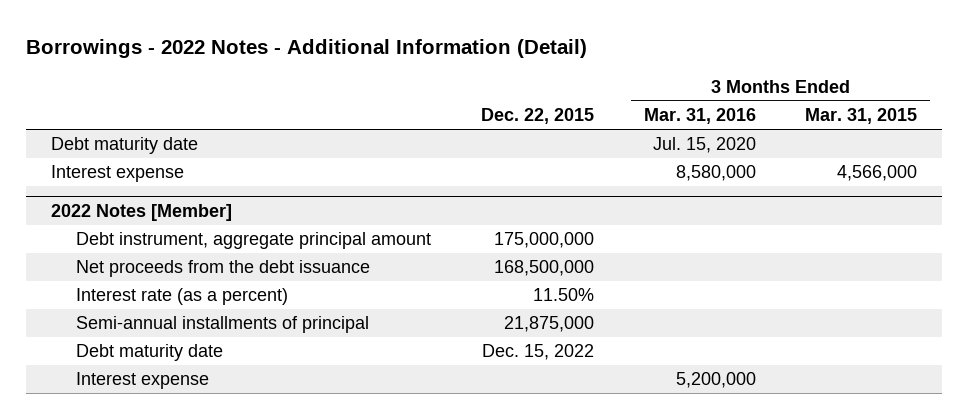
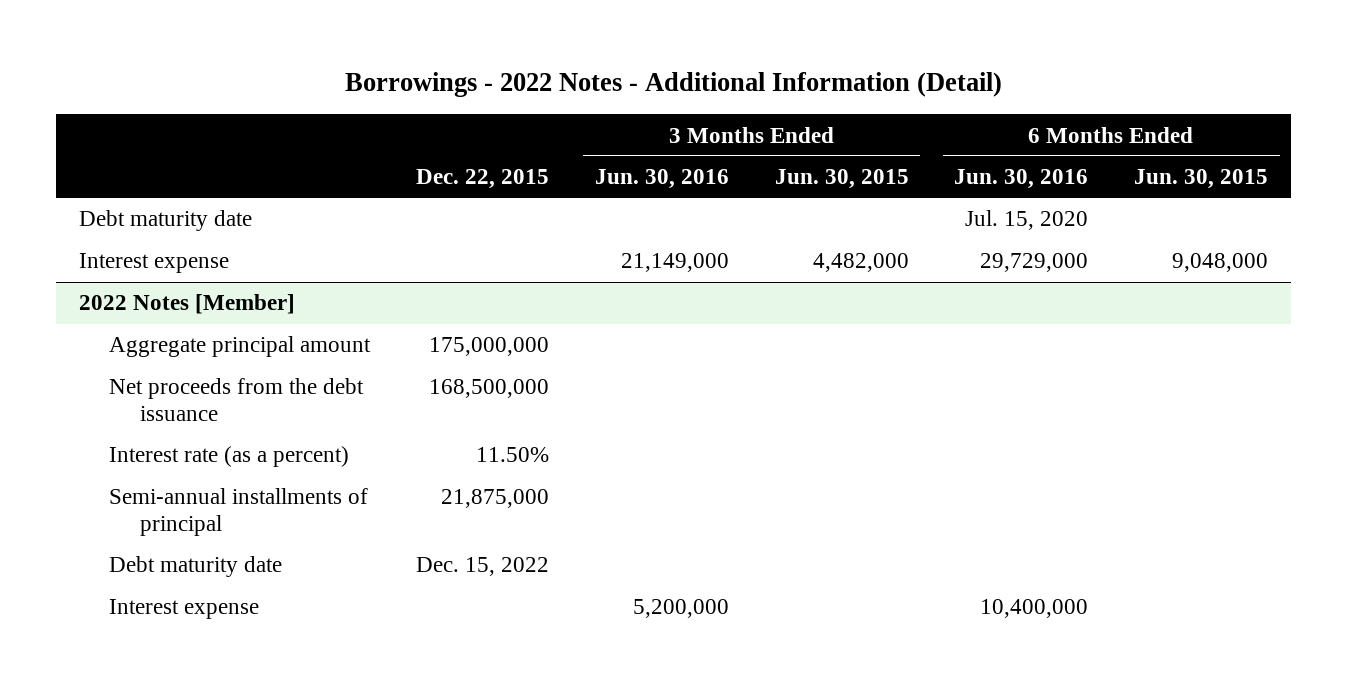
- | Dec. 22, 2015 | 3 Months Ended Mar. 31, 2016 | 3 Months Ended Mar. 31, 2015
+ | Dec. 22, 2015 | 3 Months Ended Jun. 30, 2016 | 3 Months Ended Jun. 30, 2015 | 6 Months Ended Jun. 30, 2016 | 6 Months Ended Jun. 30, 2015
@ 2022 Notes [Member]
- Debt instrument, aggregate principal amount | 175,000,000 | |
+ Aggregate principal amount | 175,000,000 | | | |

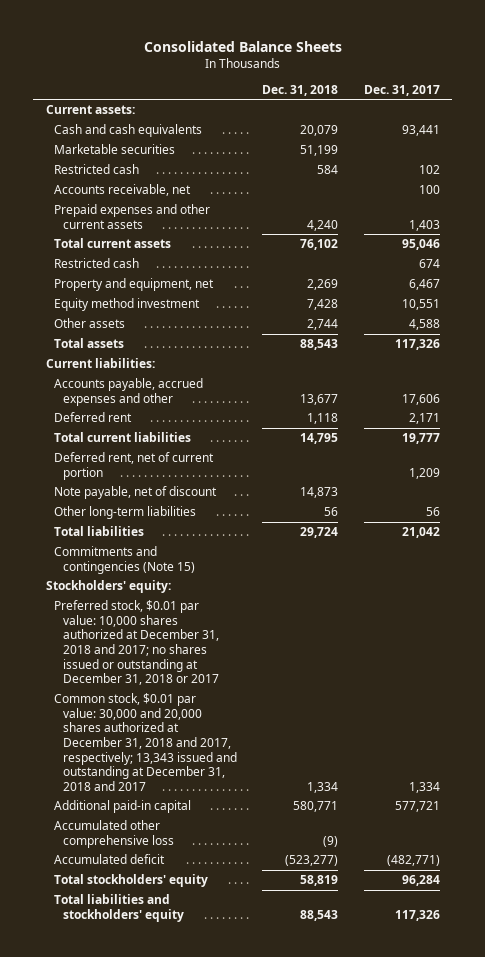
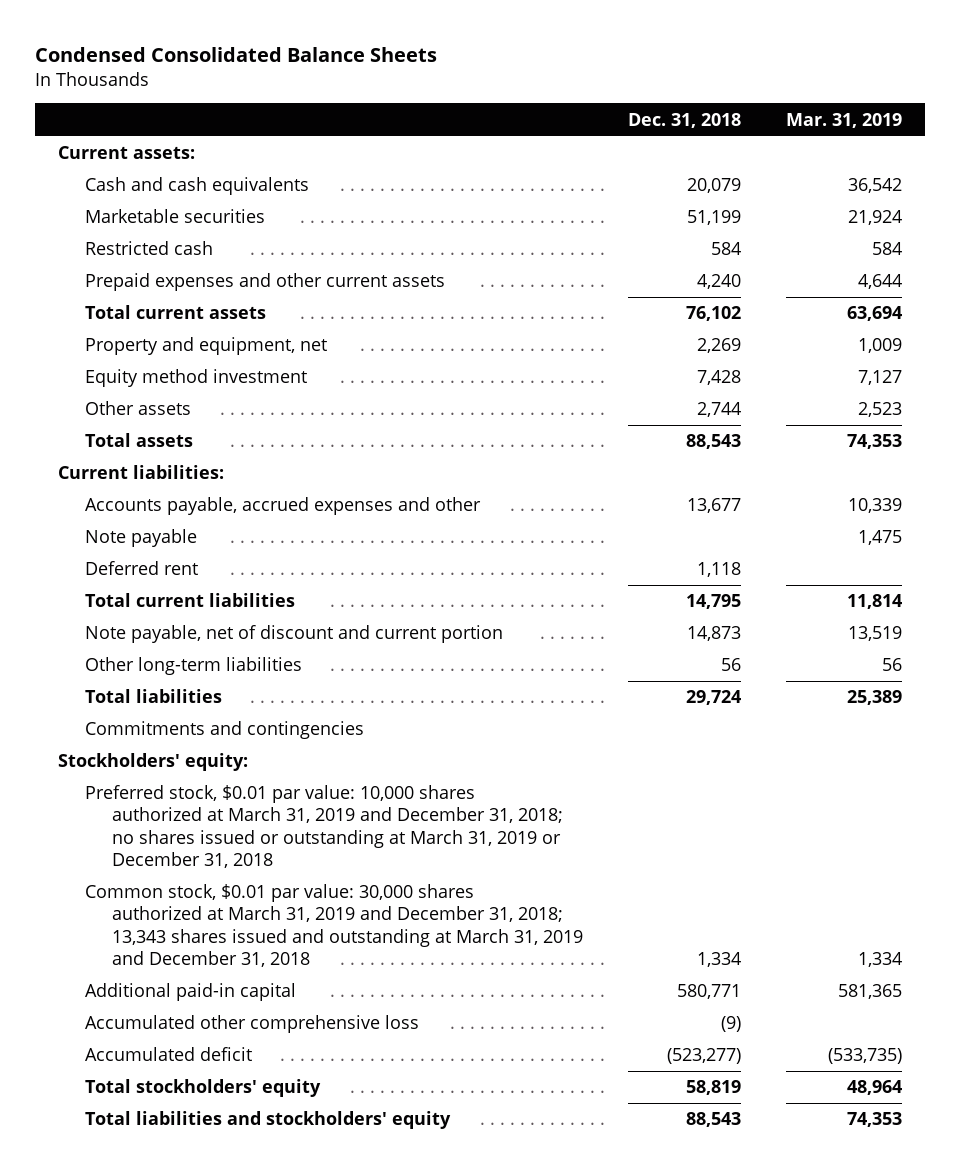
- Consolidated Balance Sheets
+ Condensed Consolidated Balance Sheets
- | Dec. 31, 2018 | Dec. 31, 2017
+ | Dec. 31, 2018 | Mar. 31, 2019
- Accounts receivable, net | | 100
- Restricted cash | | 674
+ Note payable | | 1,475
- Deferred rent, net of current portion | | 1,209
- Note payable, net of discount | 14,873 |
+ Note payable, net of discount and current portion | 14,873 | 13,519
- Commitments and contingencies (Note 15)
+ Commitments and contingencies
- Preferred stock, $0.01 par value: 10,000 shares authorized at December 31, 2018 and 2017; no shares issued or outstanding at December 31, 2018 or 2017
- Common stock, $0.01 par value: 30,000 and 20,000 shares authorized at December 31, 2018 and 2017, respectively; 13,343 issued and outstanding at December 31, 2018 and 2017 | 1,334 | 1,334
+ Preferred stock, $0.01 par value: 10,000 shares authorized at March 31, 2019 and December 31, 2018; no shares issued or outstanding at March 31, 2019 or December 31, 2018
+ Common stock, $0.01 par value: 30,000 shares authorized at March 31, 2019 and December 31, 2018; 13,343 shares issued and outstanding at March 31, 2019 and December 31, 2018 | 1,334 | 1,334

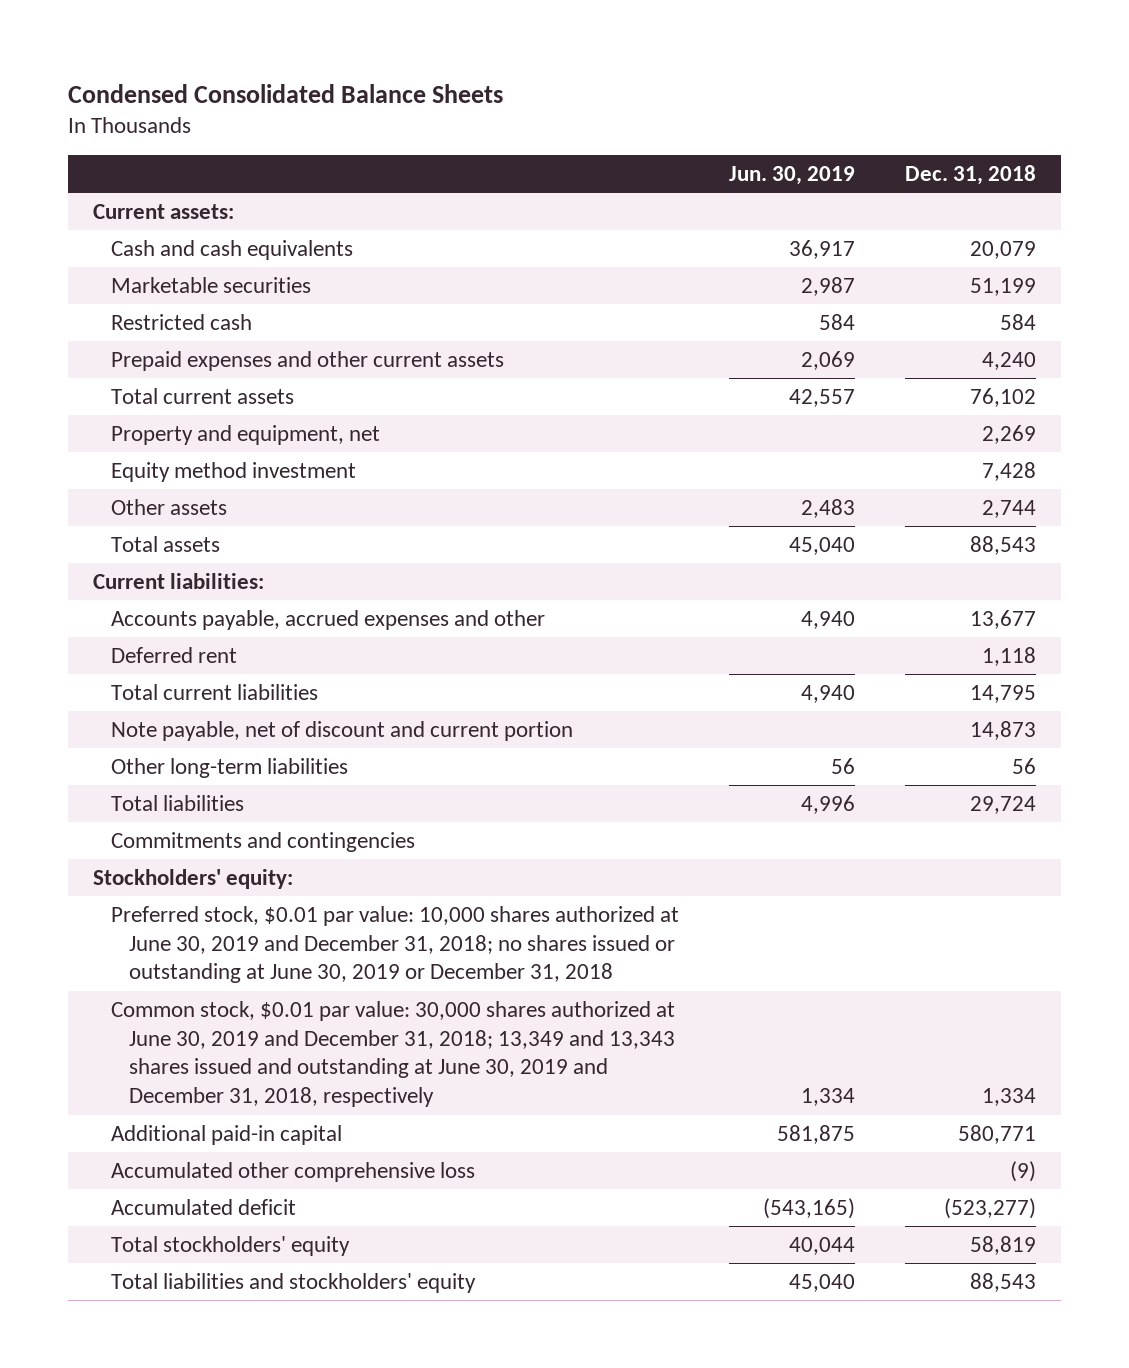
- | Dec. 31, 2018 | Mar. 31, 2019
+ | Jun. 30, 2019 | Dec. 31, 2018
- Note payable | | 1,475
- Preferred stock, $0.01 par value: 10,000 shares authorized at March 31, 2019 and December 31, 2018; no shares issued or outstanding at March 31, 2019 or December 31, 2018
- Common stock, $0.01 par value: 30,000 shares authorized at March 31, 2019 and December 31, 2018; 13,343 shares issued and outstanding at March 31, 2019 and December 31, 2018 | 1,334 | 1,334
+ Preferred stock, $0.01 par value: 10,000 shares authorized at June 30, 2019 and December 31, 2018; no shares issued or outstanding at June 30, 2019 or December 31, 2018
+ Common stock, $0.01 par value: 30,000 shares authorized at June 30, 2019 and December 31, 2018; 13,349 and 13,343 shares issued and outstanding at June 30, 2019 and December 31, 2018, respectively | 1,334 | 1,334

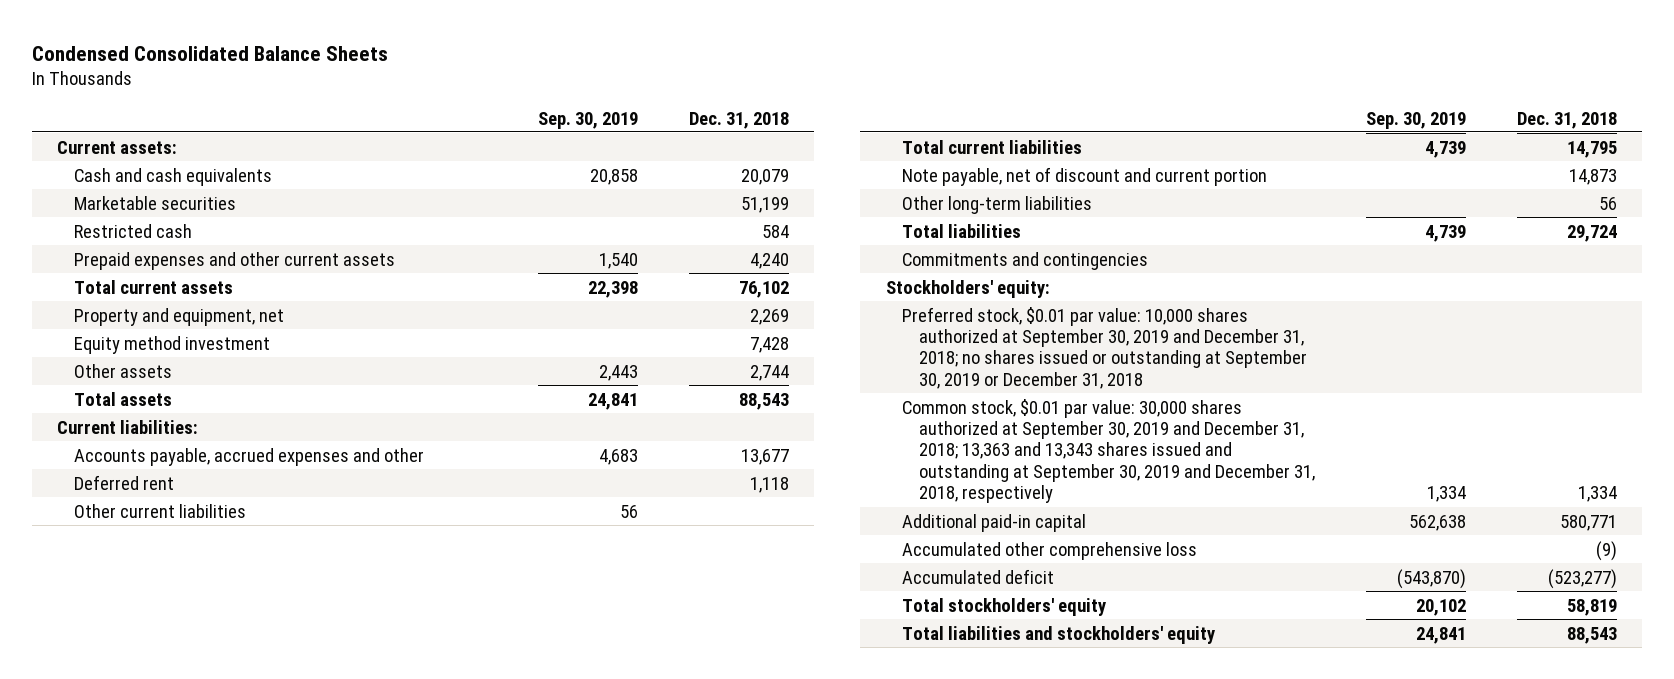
- | Jun. 30, 2019 | Dec. 31, 2018
+ | Sep. 30, 2019 | Dec. 31, 2018
+ Other current liabilities | 56 |
- Preferred stock, $0.01 par value: 10,000 shares authorized at June 30, 2019 and December 31, 2018; no shares issued or outstanding at June 30, 2019 or December 31, 2018
- Common stock, $0.01 par value: 30,000 shares authorized at June 30, 2019 and December 31, 2018; 13,349 and 13,343 shares issued and outstanding at June 30, 2019 and December 31, 2018, respectively | 1,334 | 1,334
+ Preferred stock, $0.01 par value: 10,000 shares authorized at September 30, 2019 and December 31, 2018; no shares issued or outstanding at September 30, 2019 or December 31, 2018
+ Common stock, $0.01 par value: 30,000 shares authorized at September 30, 2019 and December 31, 2018; 13,363 and 13,343 shares issued and outstanding at September 30, 2019 and December 31, 2018, respectively | 1,334 | 1,334

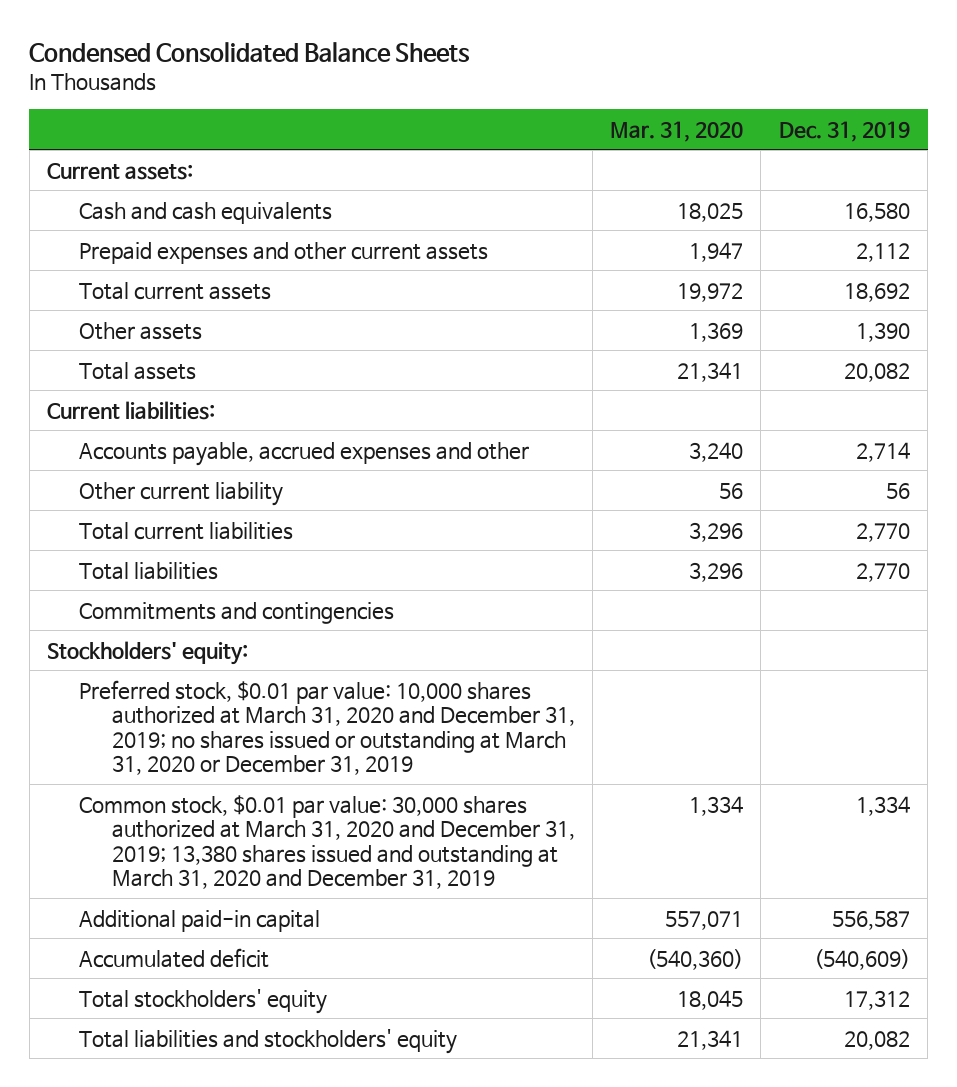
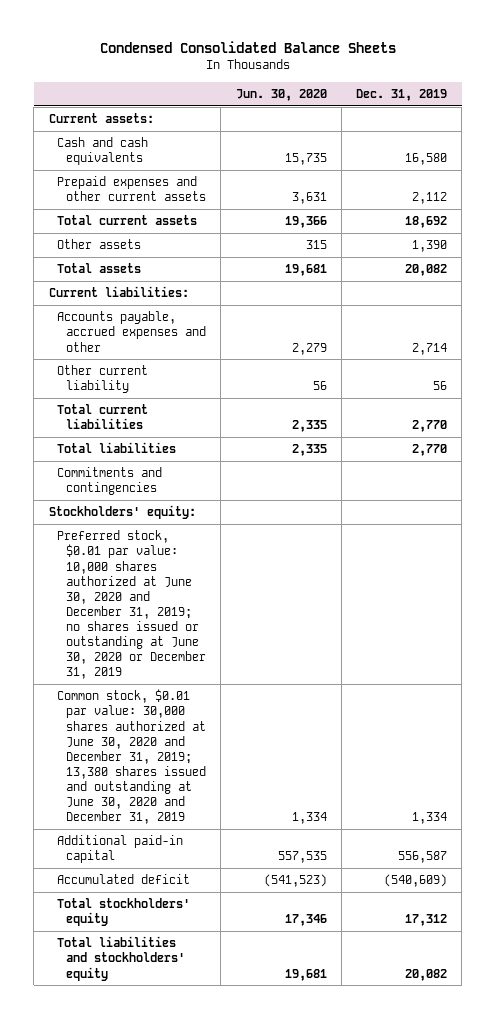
- | Mar. 31, 2020 | Dec. 31, 2019
+ | Jun. 30, 2020 | Dec. 31, 2019
- Preferred stock, $0.01 par value: 10,000 shares authorized at March 31, 2020 and December 31, 2019; no shares issued or outstanding at March 31, 2020 or December 31, 2019
- Common stock, $0.01 par value: 30,000 shares authorized at March 31, 2020 and December 31, 2019; 13,380 shares issued and outstanding at March 31, 2020 and December 31, 2019 | 1,334 | 1,334
+ Preferred stock, $0.01 par value: 10,000 shares authorized at June 30, 2020 and December 31, 2019; no shares issued or outstanding at June 30, 2020 or December 31, 2019
+ Common stock, $0.01 par value: 30,000 shares authorized at June 30, 2020 and December 31, 2019; 13,380 shares issued and outstanding at June 30, 2020 and December 31, 2019 | 1,334 | 1,334

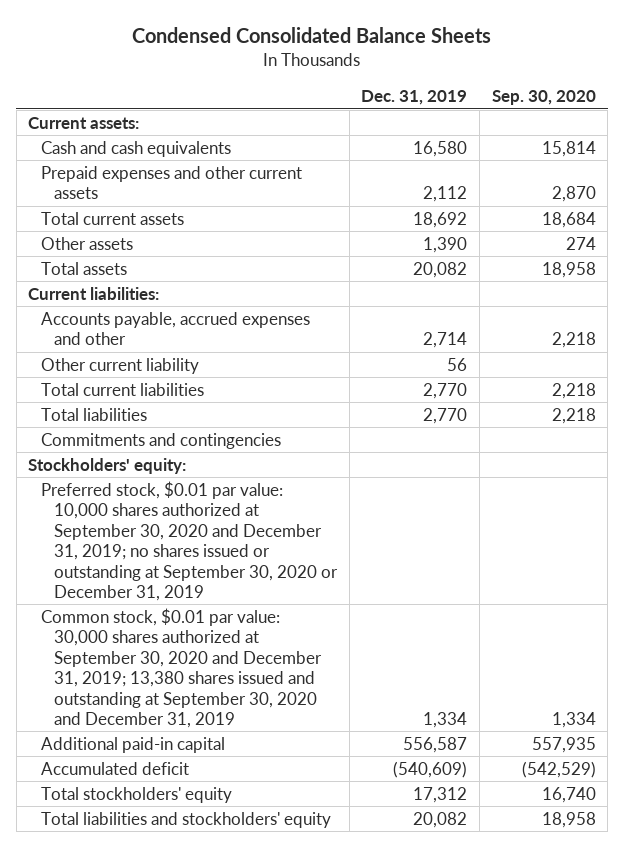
- | Jun. 30, 2020 | Dec. 31, 2019
+ | Dec. 31, 2019 | Sep. 30, 2020
- Preferred stock, $0.01 par value: 10,000 shares authorized at June 30, 2020 and December 31, 2019; no shares issued or outstanding at June 30, 2020 or December 31, 2019
- Common stock, $0.01 par value: 30,000 shares authorized at June 30, 2020 and December 31, 2019; 13,380 shares issued and outstanding at June 30, 2020 and December 31, 2019 | 1,334 | 1,334
+ Preferred stock, $0.01 par value: 10,000 shares authorized at September 30, 2020 and December 31, 2019; no shares issued or outstanding at September 30, 2020 or December 31, 2019
+ Common stock, $0.01 par value: 30,000 shares authorized at September 30, 2020 and December 31, 2019; 13,380 shares issued and outstanding at September 30, 2020 and December 31, 2019 | 1,334 | 1,334

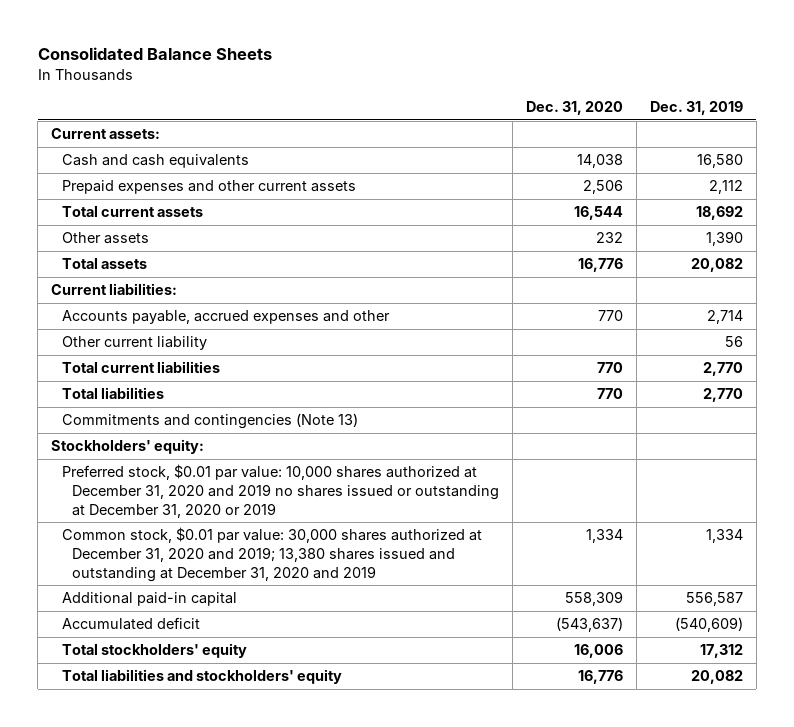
- Condensed Consolidated Balance Sheets
+ Consolidated Balance Sheets
- | Dec. 31, 2019 | Sep. 30, 2020
+ | Dec. 31, 2020 | Dec. 31, 2019
- Commitments and contingencies
+ Commitments and contingencies (Note 13)
- Preferred stock, $0.01 par value: 10,000 shares authorized at September 30, 2020 and December 31, 2019; no shares issued or outstanding at September 30, 2020 or December 31, 2019
- Common stock, $0.01 par value: 30,000 shares authorized at September 30, 2020 and December 31, 2019; 13,380 shares issued and outstanding at September 30, 2020 and December 31, 2019 | 1,334 | 1,334
+ Preferred stock, $0.01 par value: 10,000 shares authorized at December 31, 2020 and 2019 no shares issued or outstanding at December 31, 2020 or 2019
+ Common stock, $0.01 par value: 30,000 shares authorized at December 31, 2020 and 2019; 13,380 shares issued and outstanding at December 31, 2020 and 2019 | 1,334 | 1,334

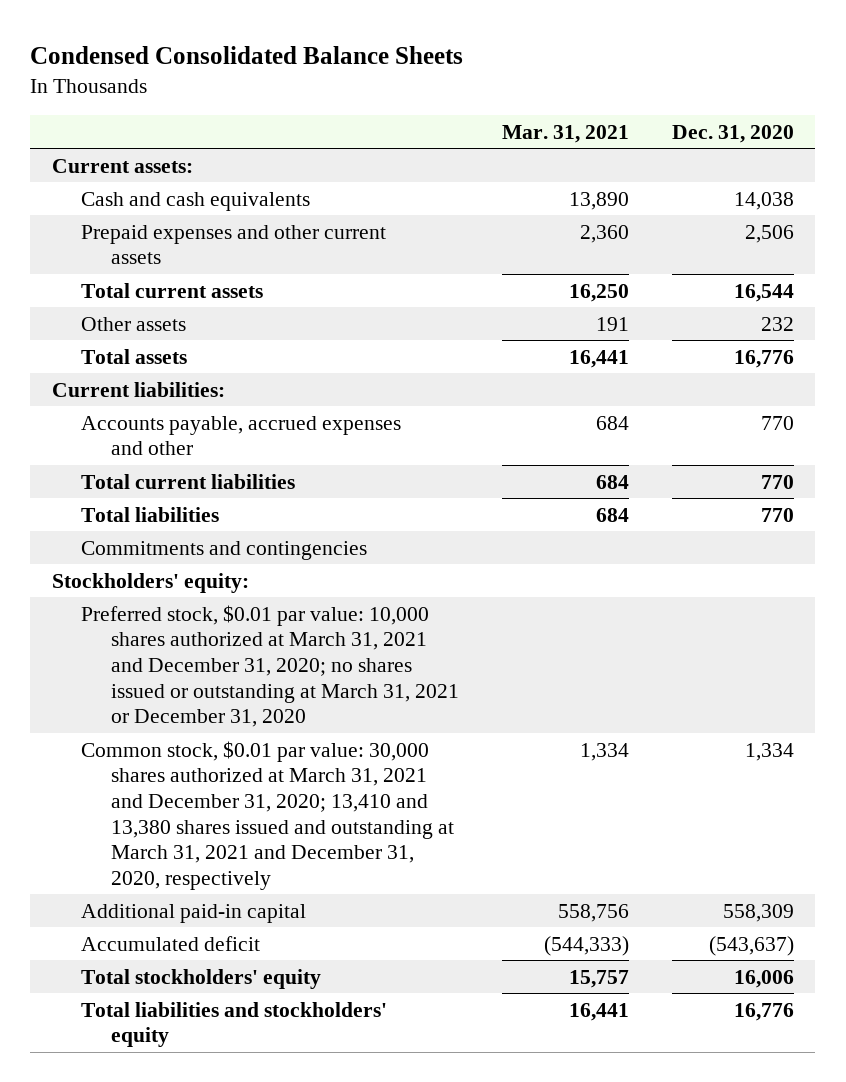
- Consolidated Balance Sheets
+ Condensed Consolidated Balance Sheets
- | Dec. 31, 2020 | Dec. 31, 2019
+ | Mar. 31, 2021 | Dec. 31, 2020
- Other current liability | | 56
- Commitments and contingencies (Note 13)
+ Commitments and contingencies
- Preferred stock, $0.01 par value: 10,000 shares authorized at December 31, 2020 and 2019 no shares issued or outstanding at December 31, 2020 or 2019
- Common stock, $0.01 par value: 30,000 shares authorized at December 31, 2020 and 2019; 13,380 shares issued and outstanding at December 31, 2020 and 2019 | 1,334 | 1,334
+ Preferred stock, $0.01 par value: 10,000 shares authorized at March 31, 2021 and December 31, 2020; no shares issued or outstanding at March 31, 2021 or December 31, 2020
+ Common stock, $0.01 par value: 30,000 shares authorized at March 31, 2021 and December 31, 2020; 13,410 and 13,380 shares issued and outstanding at March 31, 2021 and December 31, 2020, respectively | 1,334 | 1,334

